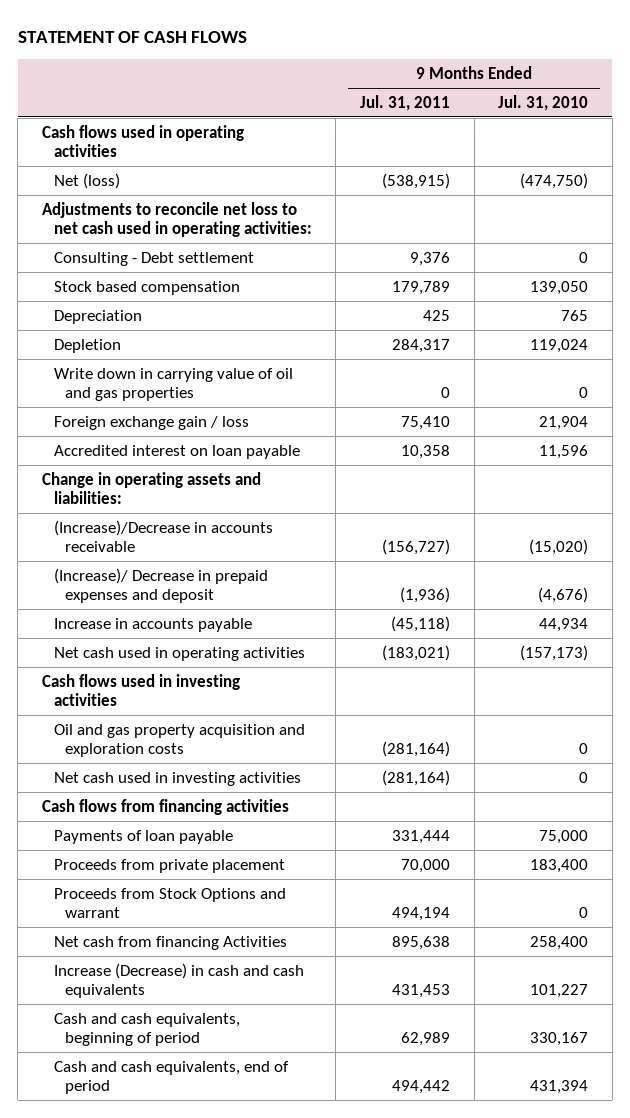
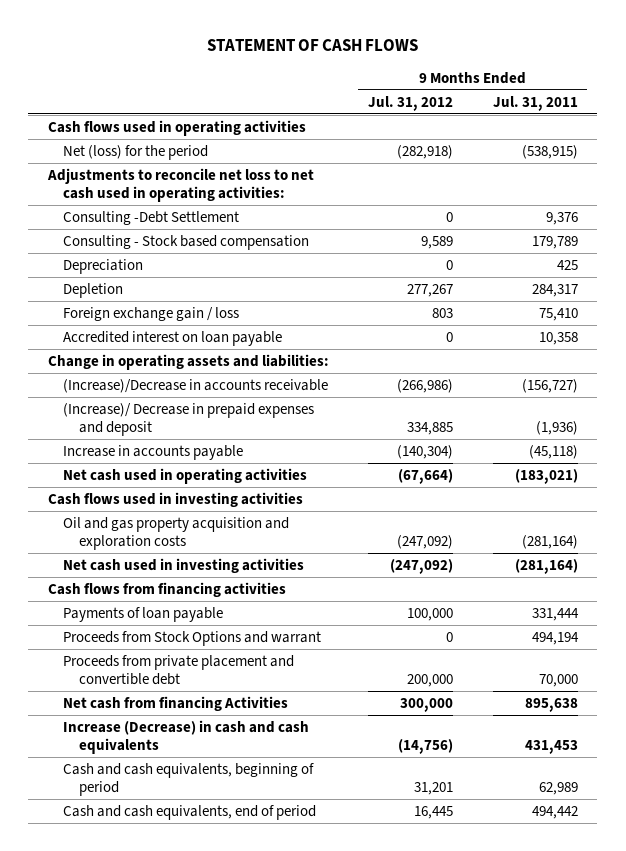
- | 9 Months Ended Jul. 31, 2011 | 9 Months Ended Jul. 31, 2010
+ | 9 Months Ended Jul. 31, 2012 | 9 Months Ended Jul. 31, 2011
- Net (loss) | (538,915) | (474,750)
+ Net (loss) for the period | (282,918) | (538,915)
- Consulting - Debt settlement | 9,376 | 0
- Stock based compensation | 179,789 | 139,050
+ Consulting -Debt Settlement | 0 | 9,376
+ Consulting - Stock based compensation | 9,589 | 179,789
- Write down in carrying value of oil and gas properties | 0 | 0
- Proceeds from private placement | 70,000 | 183,400
+ Proceeds from private placement and convertible debt | 200,000 | 70,000

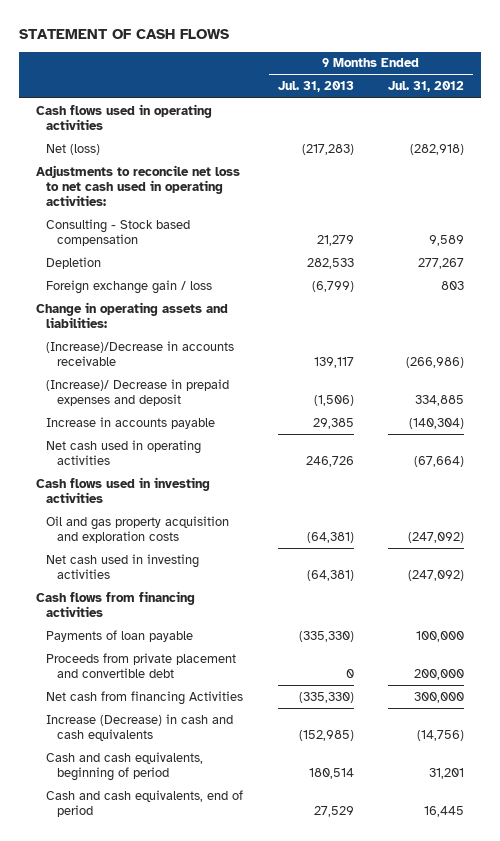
- | 9 Months Ended Jul. 31, 2012 | 9 Months Ended Jul. 31, 2011
+ | 9 Months Ended Jul. 31, 2013 | 9 Months Ended Jul. 31, 2012
- Net (loss) for the period | (282,918) | (538,915)
+ Net (loss) | (217,283) | (282,918)
- Consulting -Debt Settlement | 0 | 9,376
- Depreciation | 0 | 425
- Accredited interest on loan payable | 0 | 10,358
- Proceeds from Stock Options and warrant | 0 | 494,194

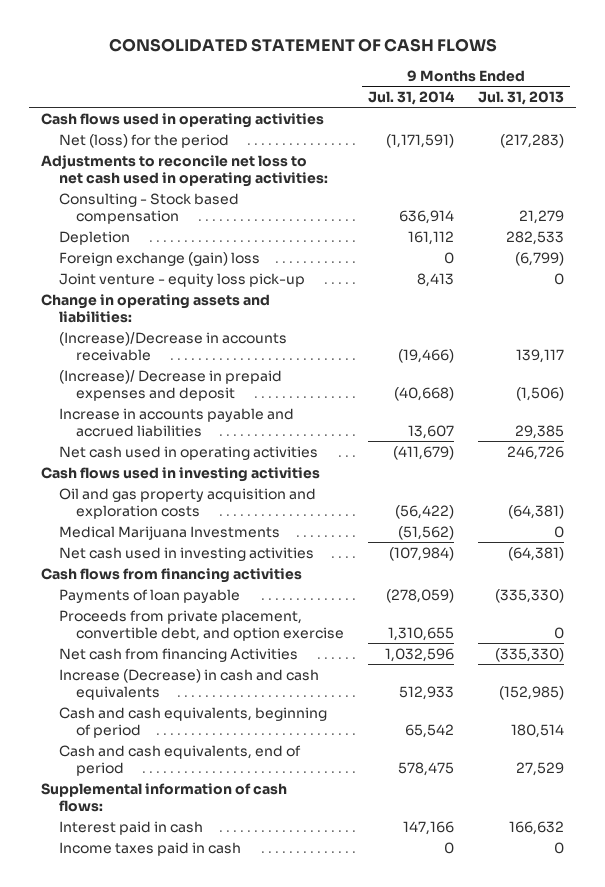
- STATEMENT OF CASH FLOWS
+ CONSOLIDATED STATEMENT OF CASH FLOWS
- | 9 Months Ended Jul. 31, 2013 | 9 Months Ended Jul. 31, 2012
+ | 9 Months Ended Jul. 31, 2014 | 9 Months Ended Jul. 31, 2013
- Net (loss) | (217,283) | (282,918)
+ Net (loss) for the period | (1,171,591) | (217,283)
- Foreign exchange gain / loss | (6,799) | 803
+ Foreign exchange (gain) loss | 0 | (6,799)
+ Joint venture - equity loss pick-up | 8,413 | 0
- Increase in accounts payable | 29,385 | (140,304)
+ Increase in accounts payable and accrued liabilities | 13,607 | 29,385
+ Medical Marijuana Investments | (51,562) | 0
- Proceeds from private placement and convertible debt | 0 | 200,000
+ Proceeds from private placement, convertible debt, and option exercise | 1,310,655 | 0
+ Supplemental information of cash flows:
+ Interest paid in cash | 147,166 | 166,632
+ Income taxes paid in cash | 0 | 0

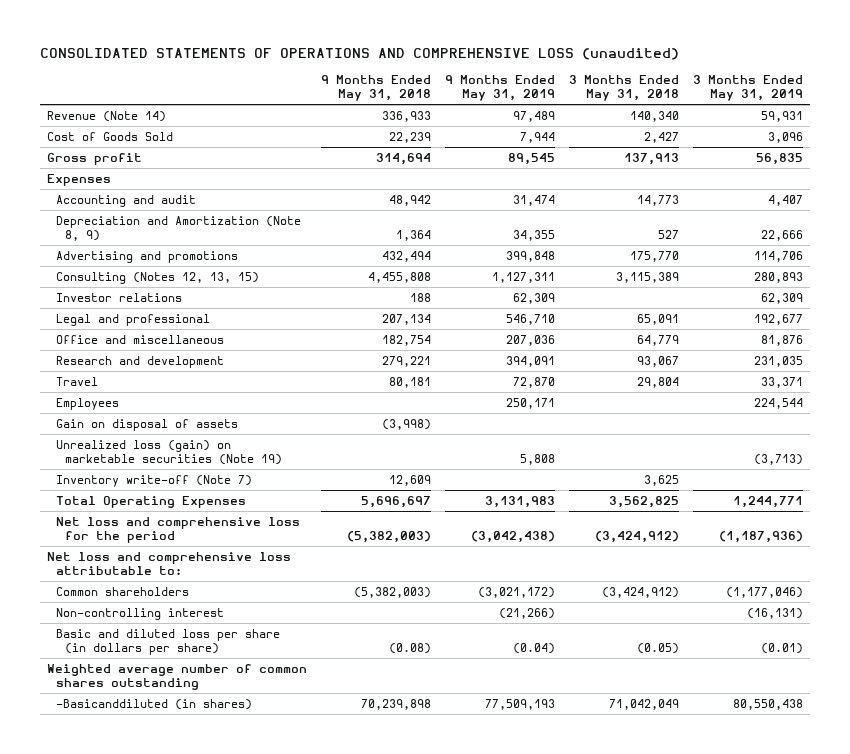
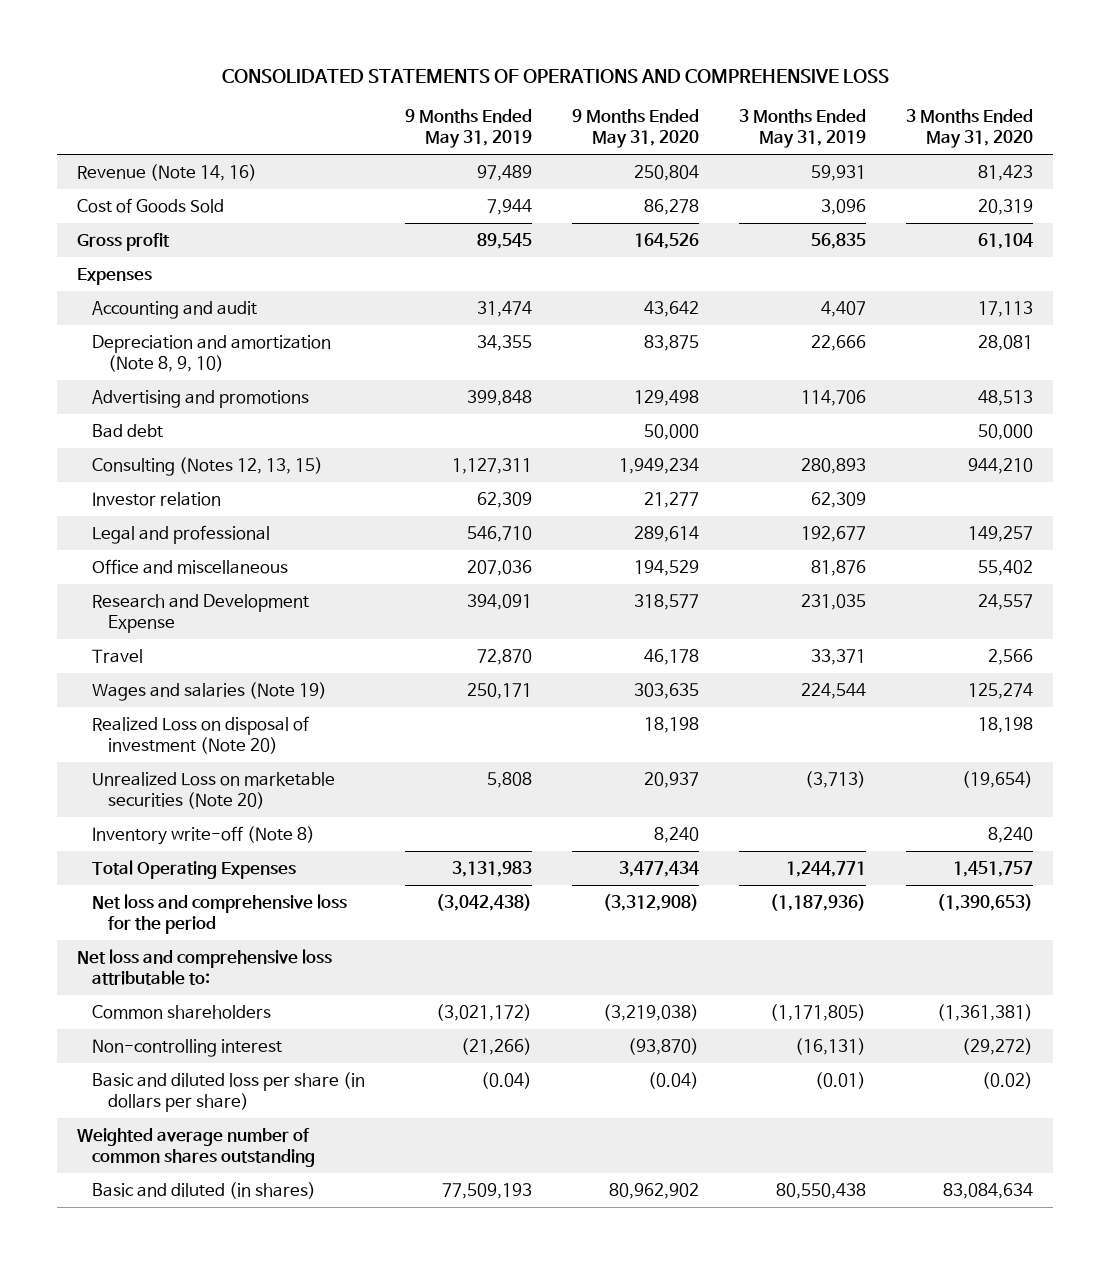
- CONSOLIDATED STATEMENTS OF OPERATIONS AND COMPREHENSIVE LOSS (unaudited)
+ CONSOLIDATED STATEMENTS OF OPERATIONS AND COMPREHENSIVE LOSS
- | 9 Months Ended May 31, 2018 | 9 Months Ended May 31, 2019 | 3 Months Ended May 31, 2018 | 3 Months Ended May 31, 2019
+ | 9 Months Ended May 31, 2019 | 9 Months Ended May 31, 2020 | 3 Months Ended May 31, 2019 | 3 Months Ended May 31, 2020
- Revenue (Note 14) | 336,933 | 97,489 | 140,340 | 59,931
+ Revenue (Note 14, 16) | 97,489 | 250,804 | 59,931 | 81,423
- Depreciation and Amortization (Note 8, 9) | 1,364 | 34,355 | 527 | 22,666
+ Depreciation and amortization (Note 8, 9, 10) | 34,355 | 83,875 | 22,666 | 28,081
+ Bad debt | | 50,000 | | 50,000
- Investor relations | 188 | 62,309 | | 62,309
+ Investor relation | 62,309 | 21,277 | 62,309 |
- Research and development | 279,221 | 394,091 | 93,067 | 231,035
+ Research and Development Expense | 394,091 | 318,577 | 231,035 | 24,557
- Employees | | 250,171 | | 224,544
- Gain on disposal of assets | (3,998) | | |
- Unrealized loss (gain) on marketable securities (Note 19) | | 5,808 | | (3,713)
- Inventory write-off (Note 7) | 12,609 | | 3,625 |
+ Wages and salaries (Note 19) | 250,171 | 303,635 | 224,544 | 125,274
+ Realized Loss on disposal of investment (Note 20) | | 18,198 | | 18,198
+ Unrealized Loss on marketable securities (Note 20) | 5,808 | 20,937 | (3,713) | (19,654)
+ Inventory write-off (Note 8) | | 8,240 | | 8,240
- Common shareholders | (5,382,003) | (3,021,172) | (3,424,912) | (1,177,046)
+ Common shareholders | (3,021,172) | (3,219,038) | (1,171,805) | (1,361,381)
- -Basicanddiluted (in shares) | 70,239,898 | 77,509,193 | 71,042,049 | 80,550,438
+ Basic and diluted (in shares) | 77,509,193 | 80,962,902 | 80,550,438 | 83,084,634

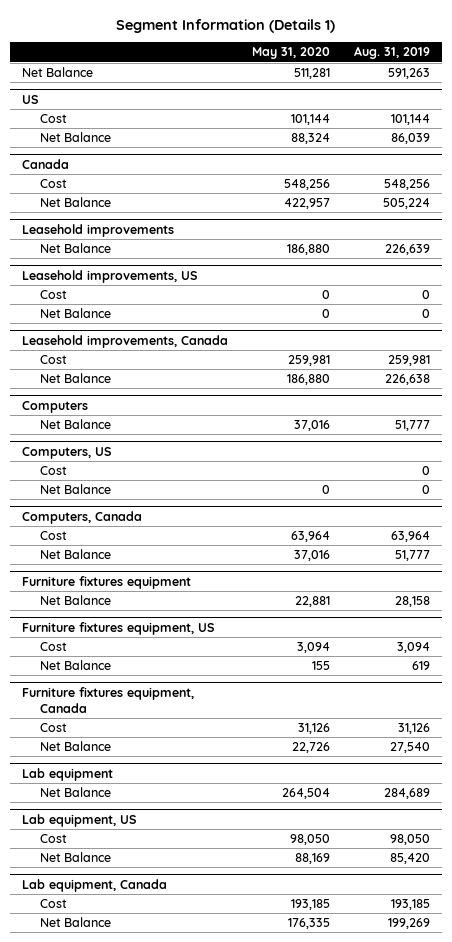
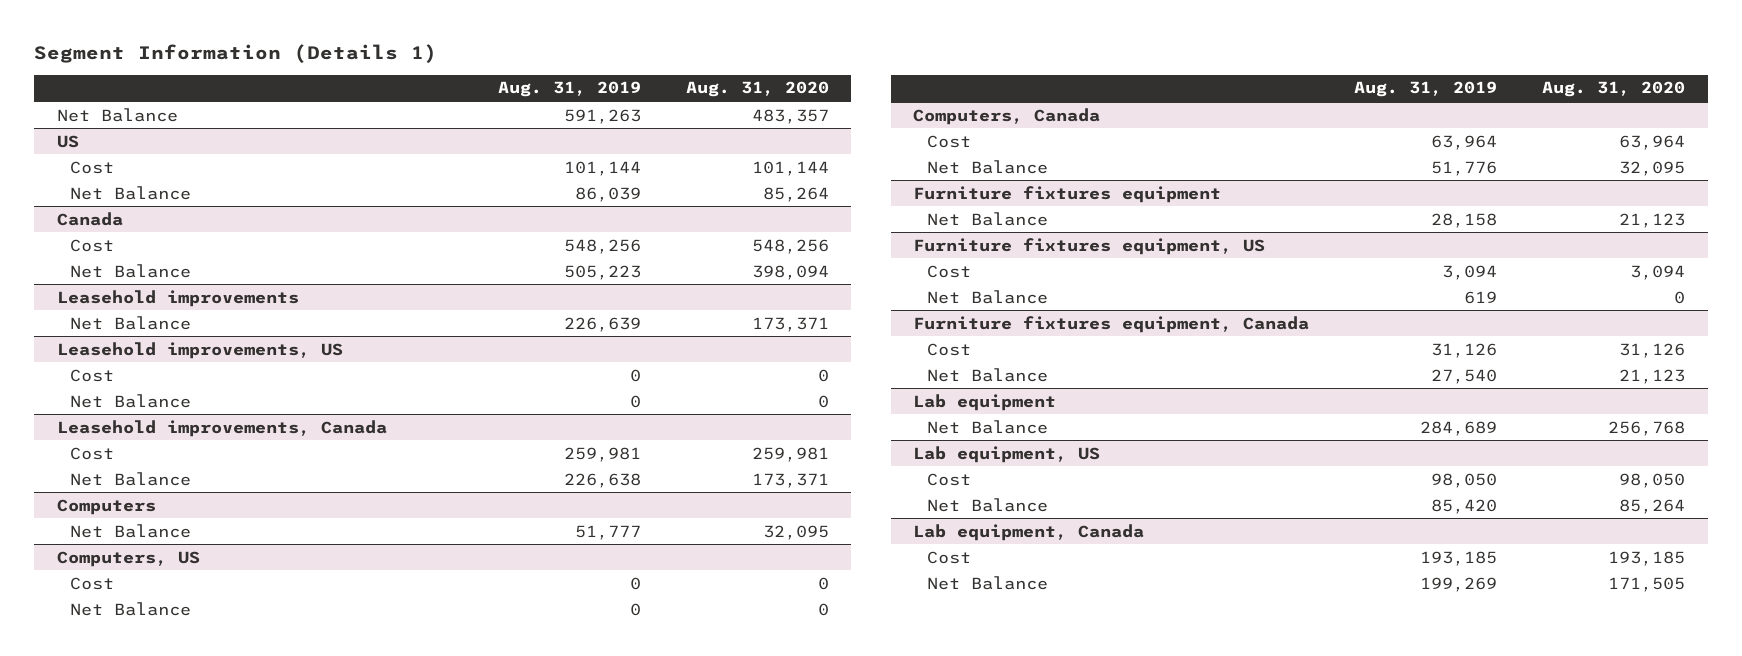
- | May 31, 2020 | Aug. 31, 2019
+ | Aug. 31, 2019 | Aug. 31, 2020
@ Canada
- Net Balance | 422,957 | 505,224
+ Net Balance | 505,223 | 398,094
@ Computers, Canada
- Net Balance | 37,016 | 51,777
+ Net Balance | 51,776 | 32,095

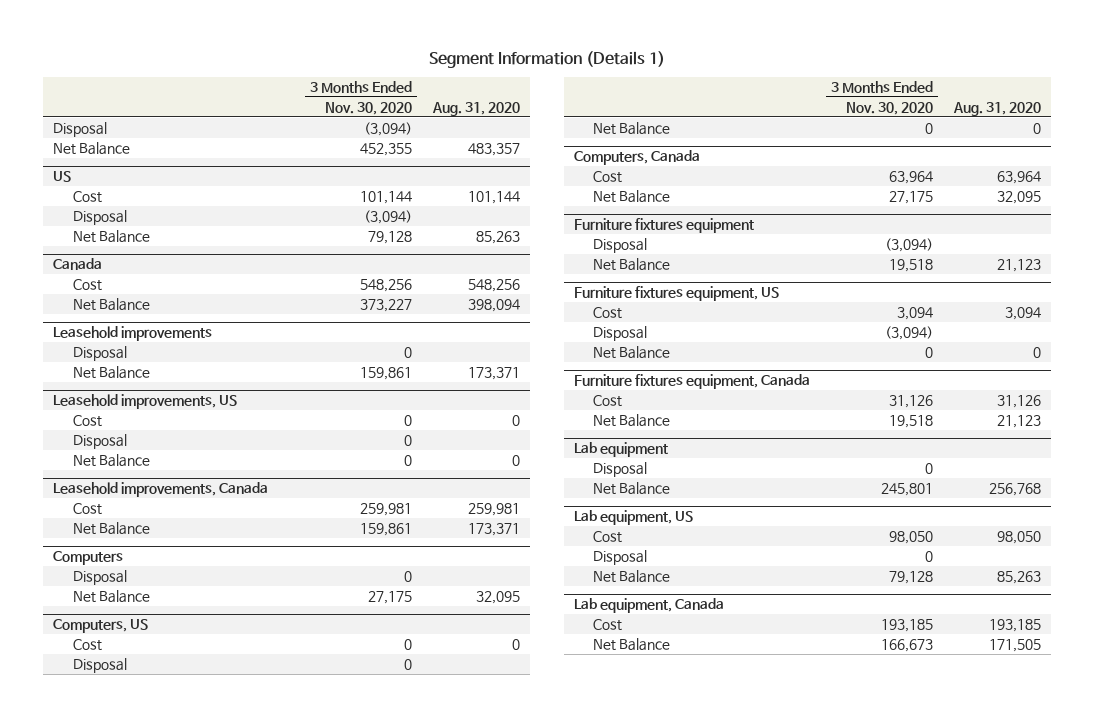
- | Aug. 31, 2019 | Aug. 31, 2020
+ | 3 Months Ended Nov. 30, 2020 | Aug. 31, 2020
+ Disposal | (3,094) |
@ US
- Net Balance | 86,039 | 85,264
+ Disposal | (3,094) |
+ Net Balance | 79,128 | 85,263
@ Leasehold improvements
+ Disposal | 0 |
@ Leasehold improvements, US
+ Disposal | 0 |
@ Computers
+ Disposal | 0 |
@ Computers, US
+ Disposal | 0 |
@ Furniture fixtures equipment
+ Disposal | (3,094) |
@ Furniture fixtures equipment, US
+ Disposal | (3,094) |
@ Lab equipment
+ Disposal | 0 |
@ Lab equipment, US
- Net Balance | 85,420 | 85,264
+ Disposal | 0 |
+ Net Balance | 79,128 | 85,263

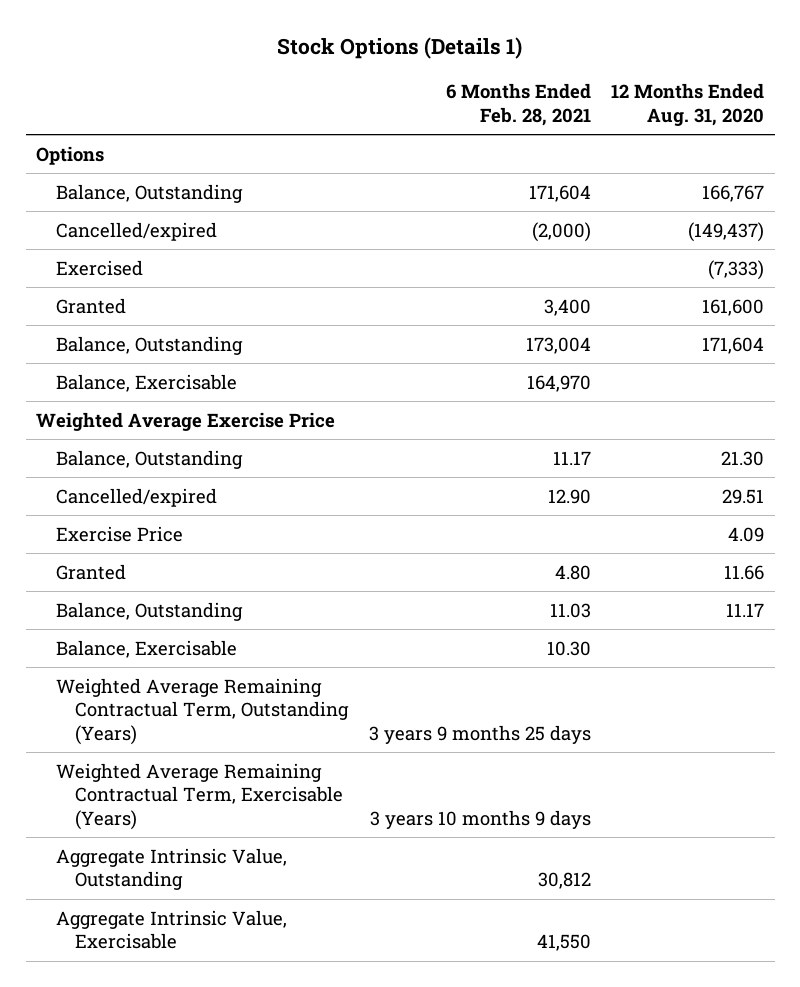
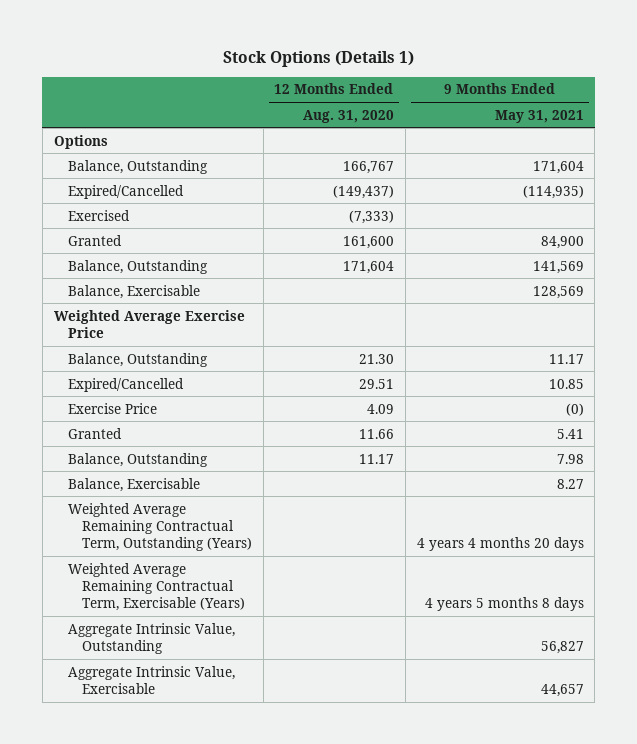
- | 6 Months Ended Feb. 28, 2021 | 12 Months Ended Aug. 31, 2020
+ | 12 Months Ended Aug. 31, 2020 | 9 Months Ended May 31, 2021
- Cancelled/expired | (2,000) | (149,437)
+ Expired/Cancelled | (149,437) | (114,935)
- Cancelled/expired | 12.90 | 29.51
+ Expired/Cancelled | 29.51 | 10.85

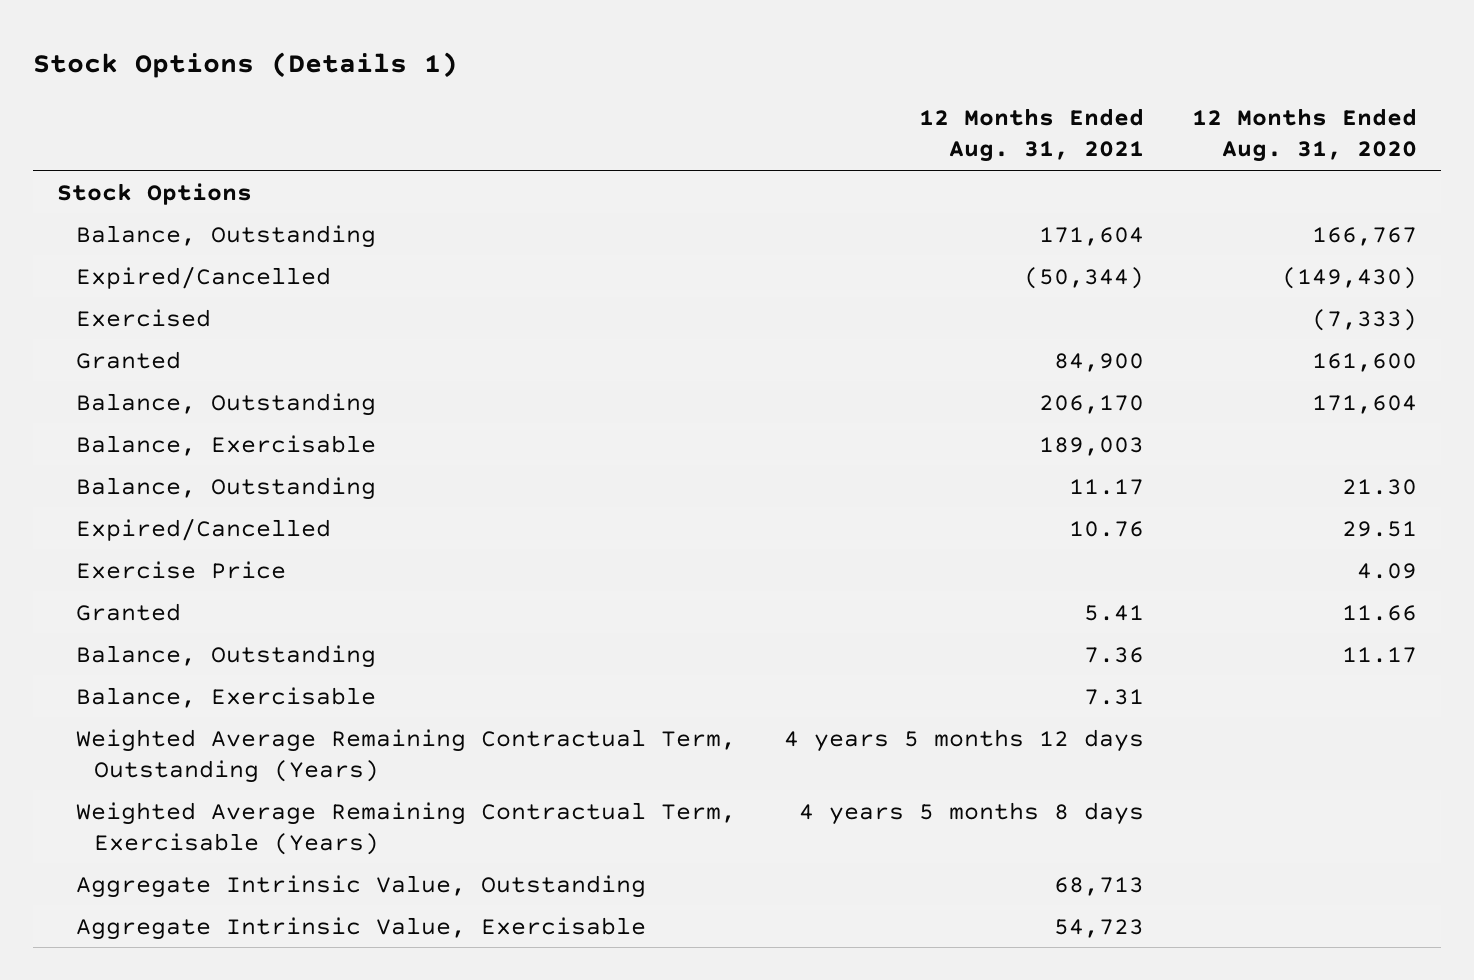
- | 12 Months Ended Aug. 31, 2020 | 9 Months Ended May 31, 2021
+ | 12 Months Ended Aug. 31, 2021 | 12 Months Ended Aug. 31, 2020
- Options
+ Stock Options
- Expired/Cancelled | (149,437) | (114,935)
+ Expired/Cancelled | (50,344) | (149,430)
- Weighted Average Exercise Price

